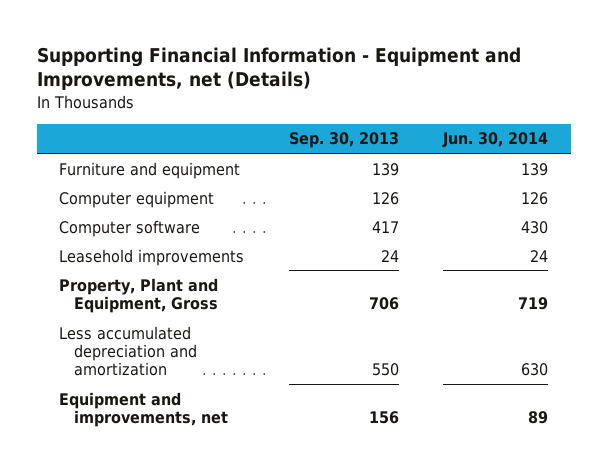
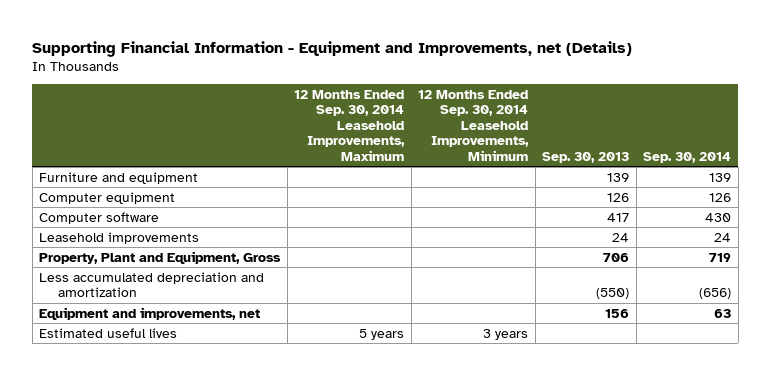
- | Sep. 30, 2013 | Jun. 30, 2014
+ | 12 Months Ended Sep. 30, 2014 Leasehold Improvements, Maximum | 12 Months Ended Sep. 30, 2014 Leasehold Improvements, Minimum | Sep. 30, 2013 | Sep. 30, 2014
- Less accumulated depreciation and amortization | 550 | 630
+ Less accumulated depreciation and amortization | | | (550) | (656)
+ Estimated useful lives | 5 years | 3 years | |

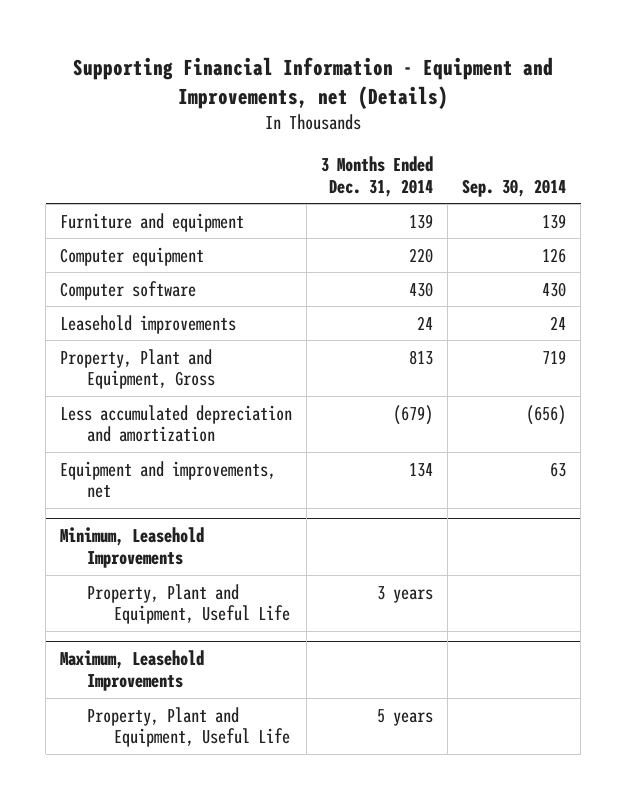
- | 12 Months Ended Sep. 30, 2014 Leasehold Improvements, Maximum | 12 Months Ended Sep. 30, 2014 Leasehold Improvements, Minimum | Sep. 30, 2013 | Sep. 30, 2014
+ | 3 Months Ended Dec. 31, 2014 | Sep. 30, 2014
- Estimated useful lives | 5 years | 3 years | |
+ Minimum, Leasehold Improvements
+ Property, Plant and Equipment, Useful Life | 3 years |
+ Maximum, Leasehold Improvements
+ Property, Plant and Equipment, Useful Life | 5 years |

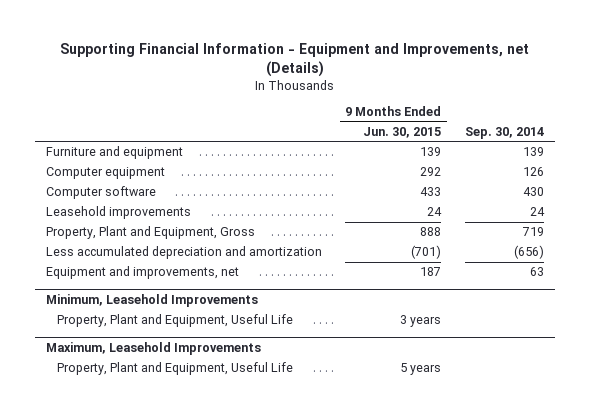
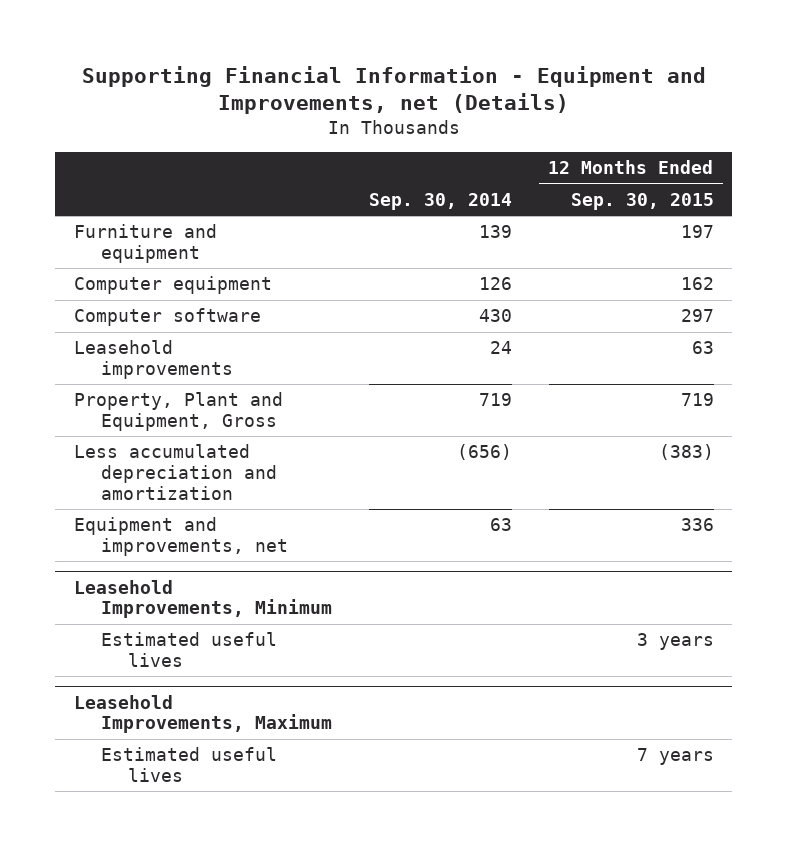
- | 9 Months Ended Jun. 30, 2015 | Sep. 30, 2014
+ | Sep. 30, 2014 | 12 Months Ended Sep. 30, 2015
- Minimum, Leasehold Improvements
- Property, Plant and Equipment, Useful Life | 3 years |
- Maximum, Leasehold Improvements
- Property, Plant and Equipment, Useful Life | 5 years |
+ Leasehold Improvements, Minimum
+ Estimated useful lives | | 3 years
+ Leasehold Improvements, Maximum
+ Estimated useful lives | | 7 years

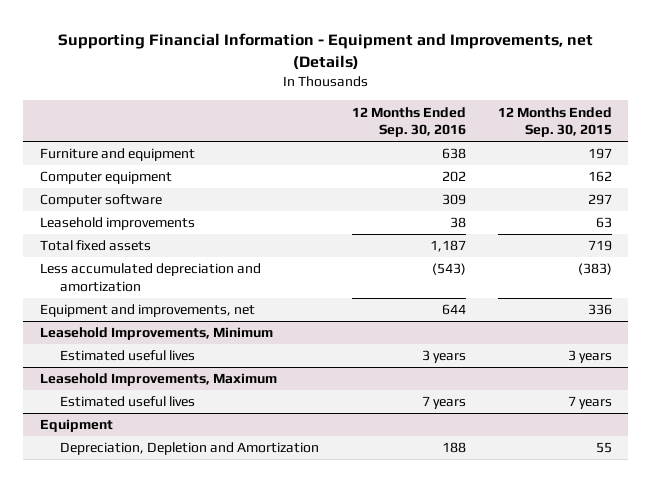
- | Sep. 30, 2014 | 12 Months Ended Sep. 30, 2015
+ | 12 Months Ended Sep. 30, 2016 | 12 Months Ended Sep. 30, 2015
- Property, Plant and Equipment, Gross | 719 | 719
+ Total fixed assets | 1,187 | 719
+ Equipment
+ Depreciation, Depletion and Amortization | 188 | 55

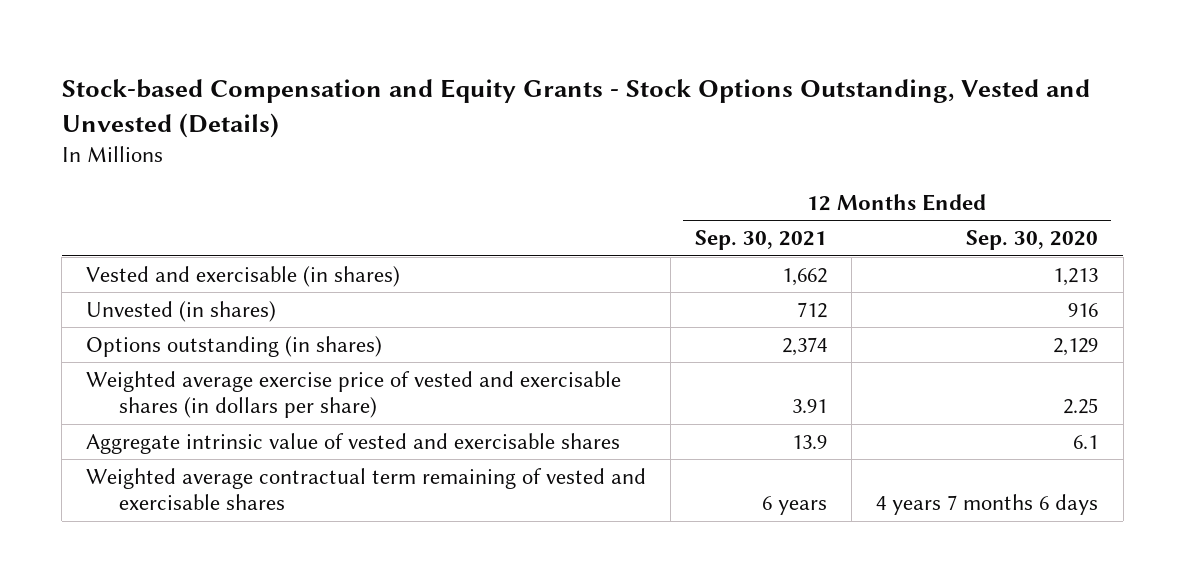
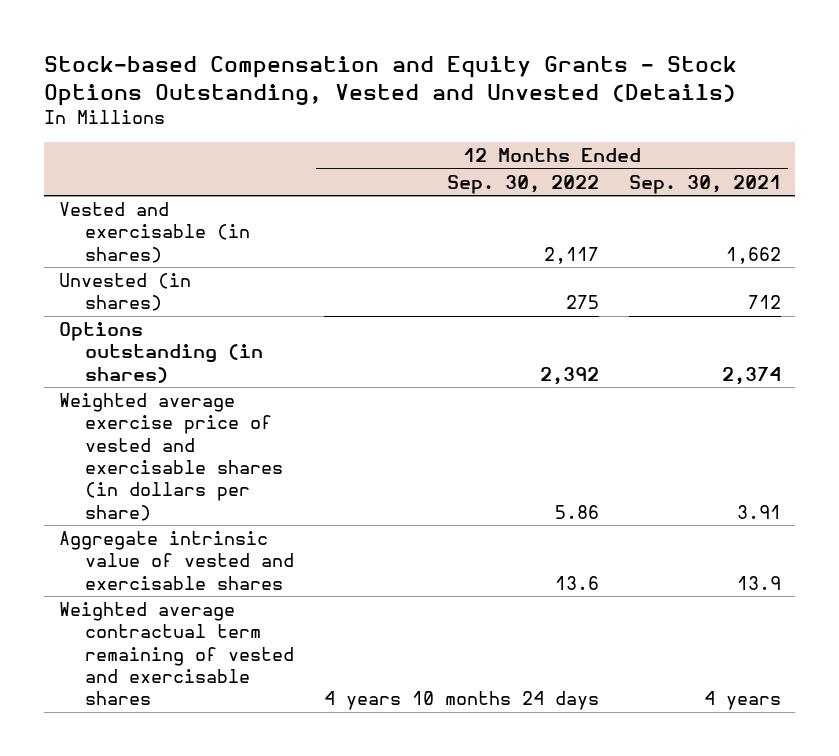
- | 12 Months Ended Sep. 30, 2021 | 12 Months Ended Sep. 30, 2020
+ | 12 Months Ended Sep. 30, 2022 | 12 Months Ended Sep. 30, 2021
- Weighted average contractual term remaining of vested and exercisable shares | 6 years | 4 years 7 months 6 days
+ Weighted average contractual term remaining of vested and exercisable shares | 4 years 10 months 24 days | 4 years

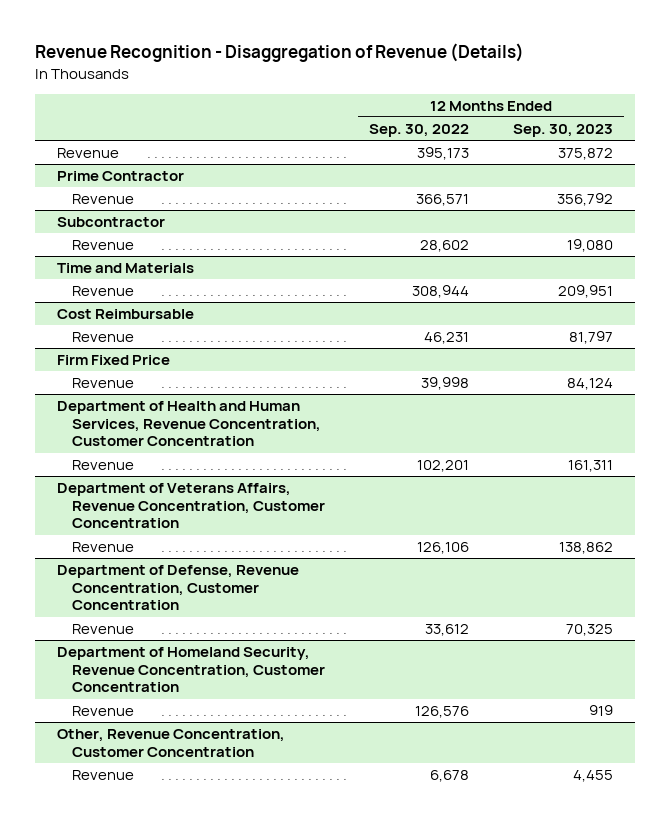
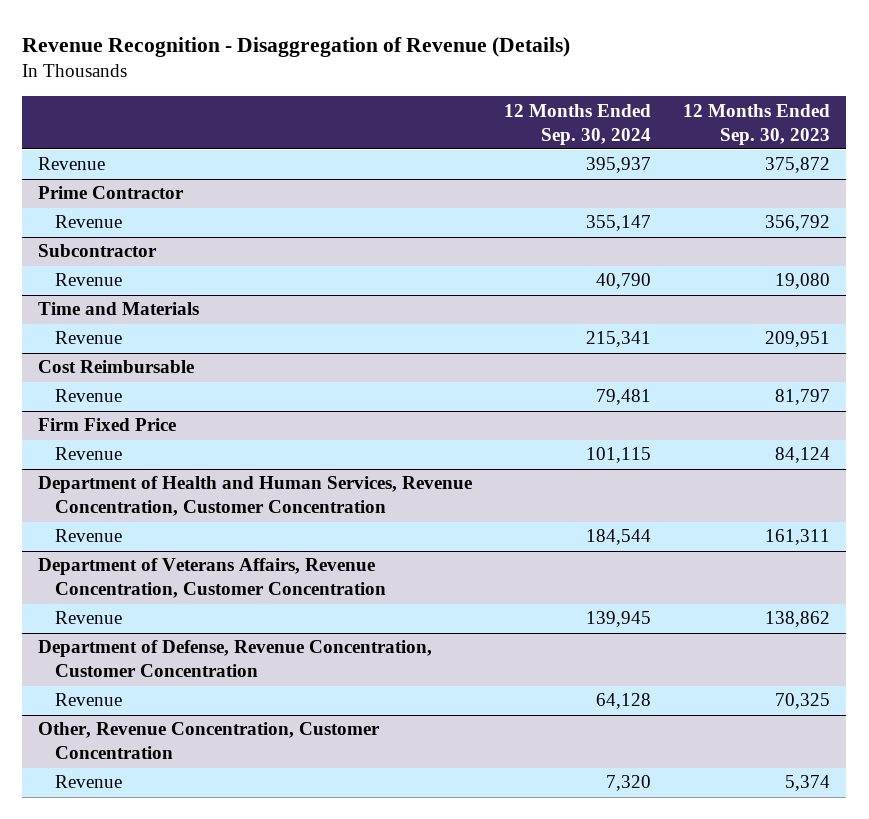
- | 12 Months Ended Sep. 30, 2022 | 12 Months Ended Sep. 30, 2023
+ | 12 Months Ended Sep. 30, 2024 | 12 Months Ended Sep. 30, 2023
- Department of Homeland Security, Revenue Concentration, Customer Concentration
- Revenue | 126,576 | 919
@ Other, Revenue Concentration, Customer Concentration
- Revenue | 6,678 | 4,455
+ Revenue | 7,320 | 5,374

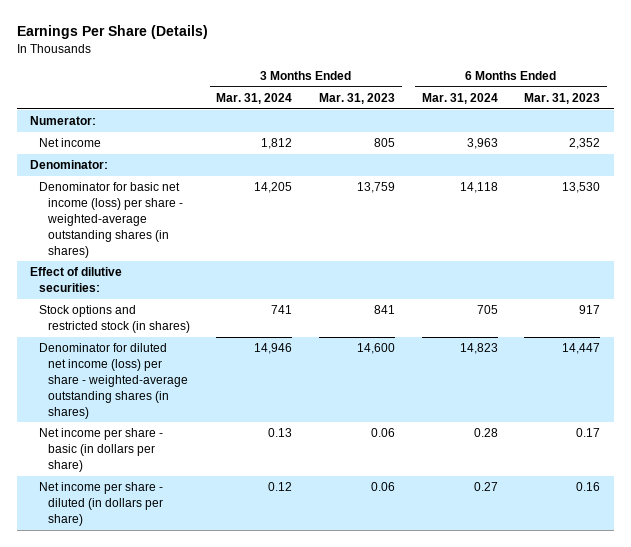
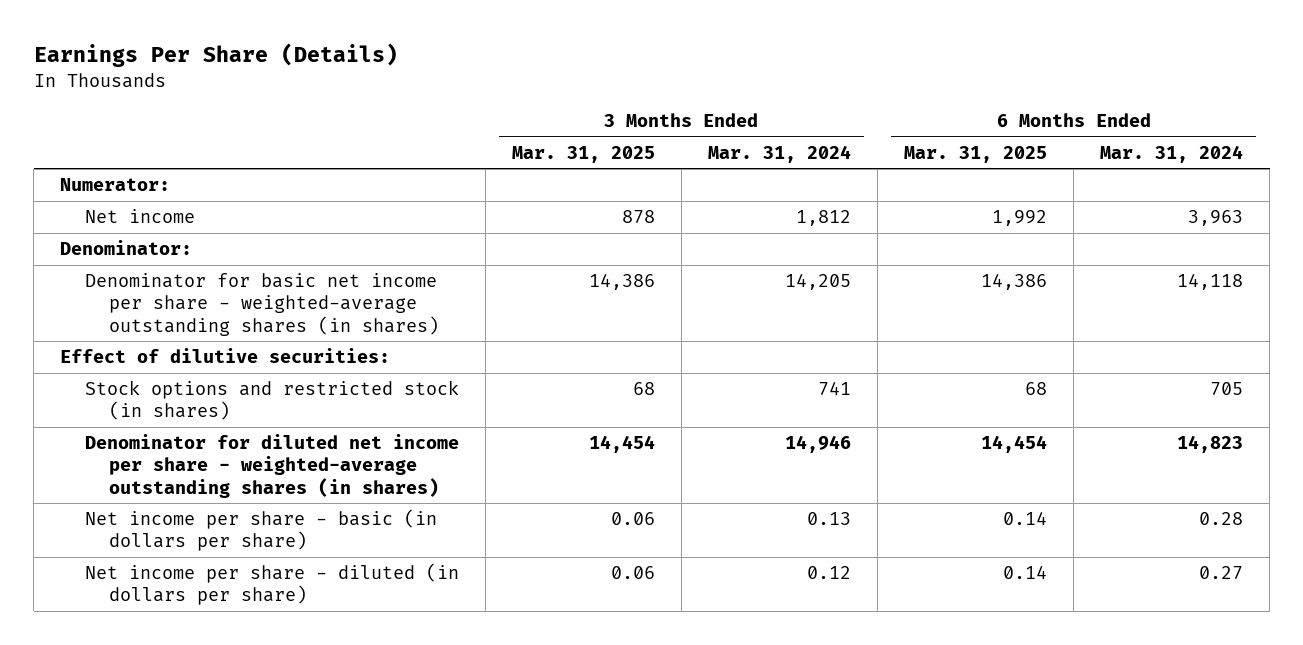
- | 3 Months Ended Mar. 31, 2024 | 3 Months Ended Mar. 31, 2023 | 6 Months Ended Mar. 31, 2024 | 6 Months Ended Mar. 31, 2023
+ | 3 Months Ended Mar. 31, 2025 | 3 Months Ended Mar. 31, 2024 | 6 Months Ended Mar. 31, 2025 | 6 Months Ended Mar. 31, 2024
- Denominator for basic net income (loss) per share - weighted-average outstanding shares (in shares) | 14,205 | 13,759 | 14,118 | 13,530
+ Denominator for basic net income per share - weighted-average outstanding shares (in shares) | 14,386 | 14,205 | 14,386 | 14,118
- Denominator for diluted net income (loss) per share - weighted-average outstanding shares (in shares) | 14,946 | 14,600 | 14,823 | 14,447
+ Denominator for diluted net income per share - weighted-average outstanding shares (in shares) | 14,454 | 14,946 | 14,454 | 14,823

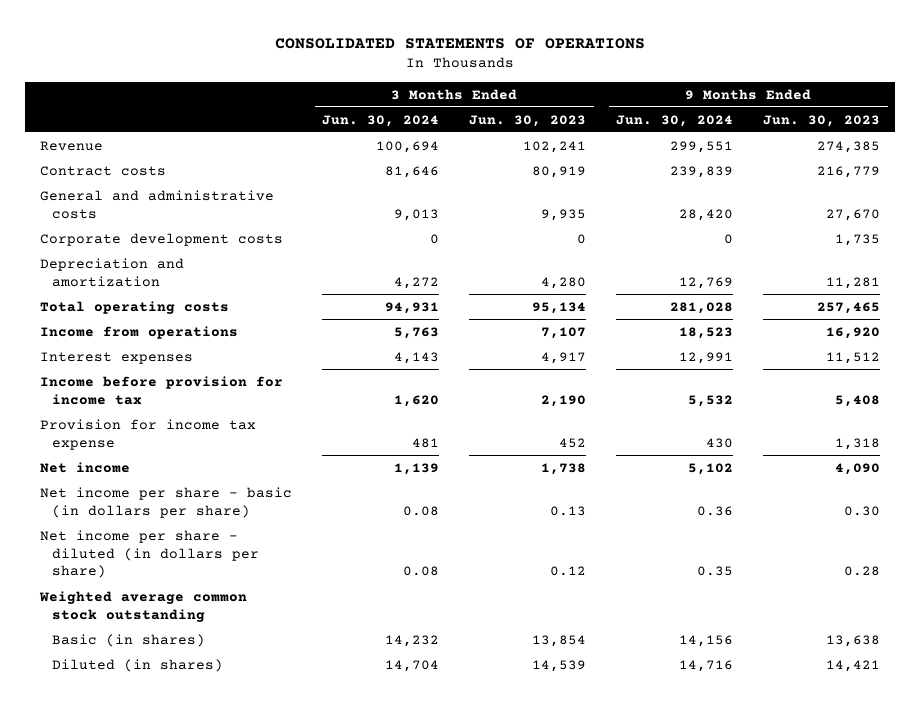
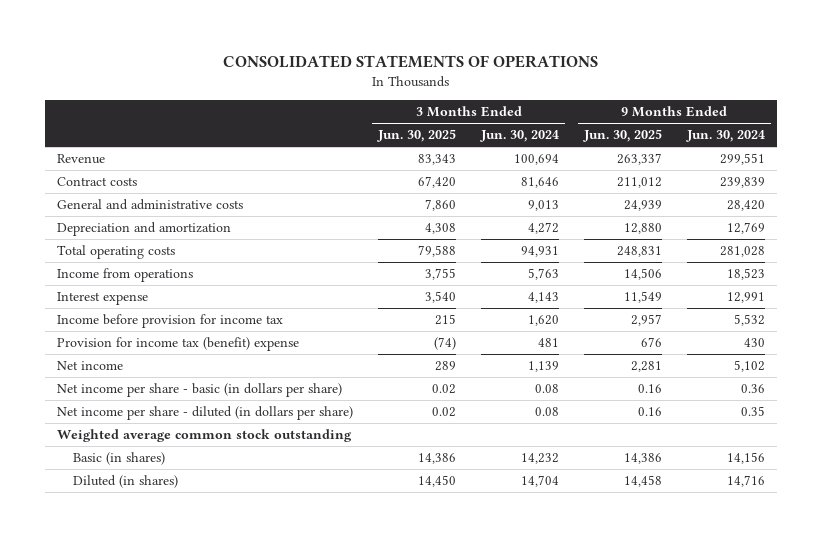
- | 3 Months Ended Jun. 30, 2024 | 3 Months Ended Jun. 30, 2023 | 9 Months Ended Jun. 30, 2024 | 9 Months Ended Jun. 30, 2023
+ | 3 Months Ended Jun. 30, 2025 | 3 Months Ended Jun. 30, 2024 | 9 Months Ended Jun. 30, 2025 | 9 Months Ended Jun. 30, 2024
- Corporate development costs | 0 | 0 | 0 | 1,735
- Interest expenses | 4,143 | 4,917 | 12,991 | 11,512
+ Interest expense | 3,540 | 4,143 | 11,549 | 12,991
- Provision for income tax expense | 481 | 452 | 430 | 1,318
+ Provision for income tax (benefit) expense | (74) | 481 | 676 | 430

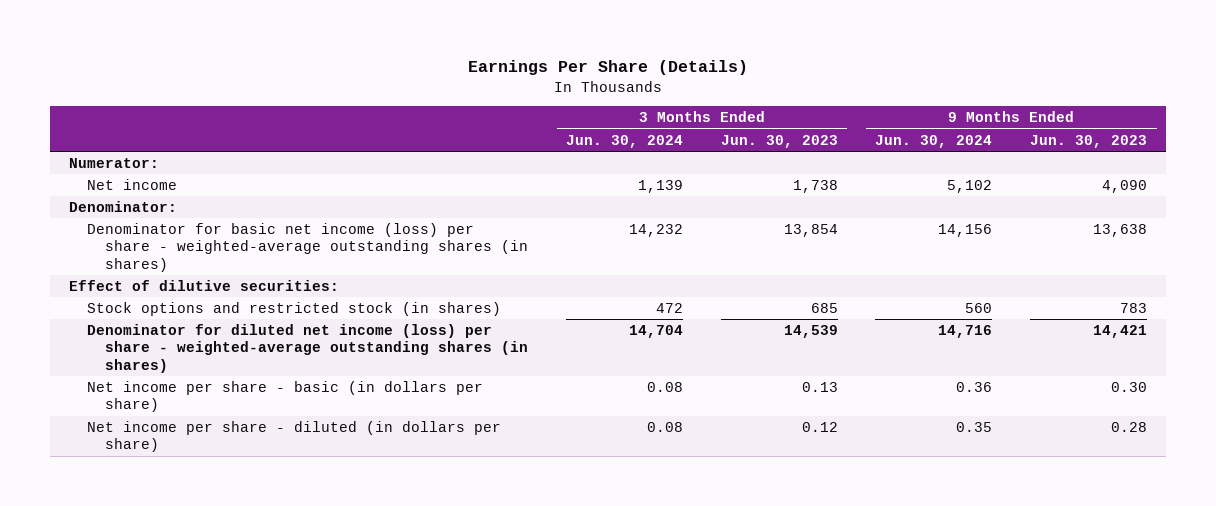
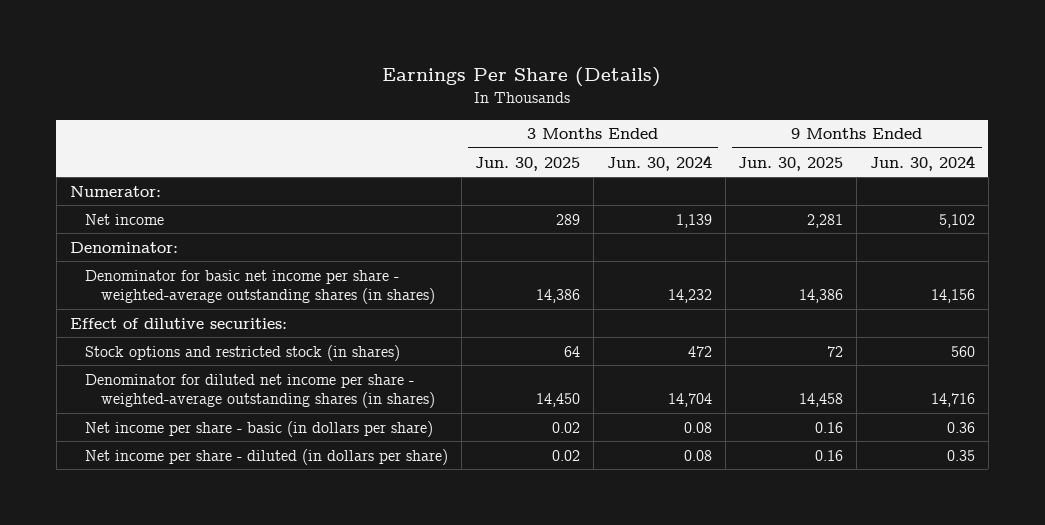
- | 3 Months Ended Jun. 30, 2024 | 3 Months Ended Jun. 30, 2023 | 9 Months Ended Jun. 30, 2024 | 9 Months Ended Jun. 30, 2023
+ | 3 Months Ended Jun. 30, 2025 | 3 Months Ended Jun. 30, 2024 | 9 Months Ended Jun. 30, 2025 | 9 Months Ended Jun. 30, 2024
- Denominator for basic net income (loss) per share - weighted-average outstanding shares (in shares) | 14,232 | 13,854 | 14,156 | 13,638
+ Denominator for basic net income per share - weighted-average outstanding shares (in shares) | 14,386 | 14,232 | 14,386 | 14,156
- Denominator for diluted net income (loss) per share - weighted-average outstanding shares (in shares) | 14,704 | 14,539 | 14,716 | 14,421
+ Denominator for diluted net income per share - weighted-average outstanding shares (in shares) | 14,450 | 14,704 | 14,458 | 14,716

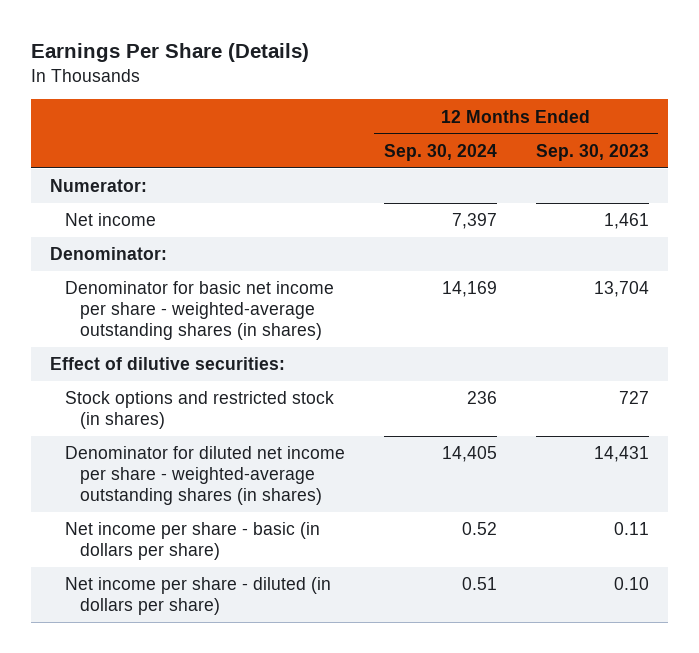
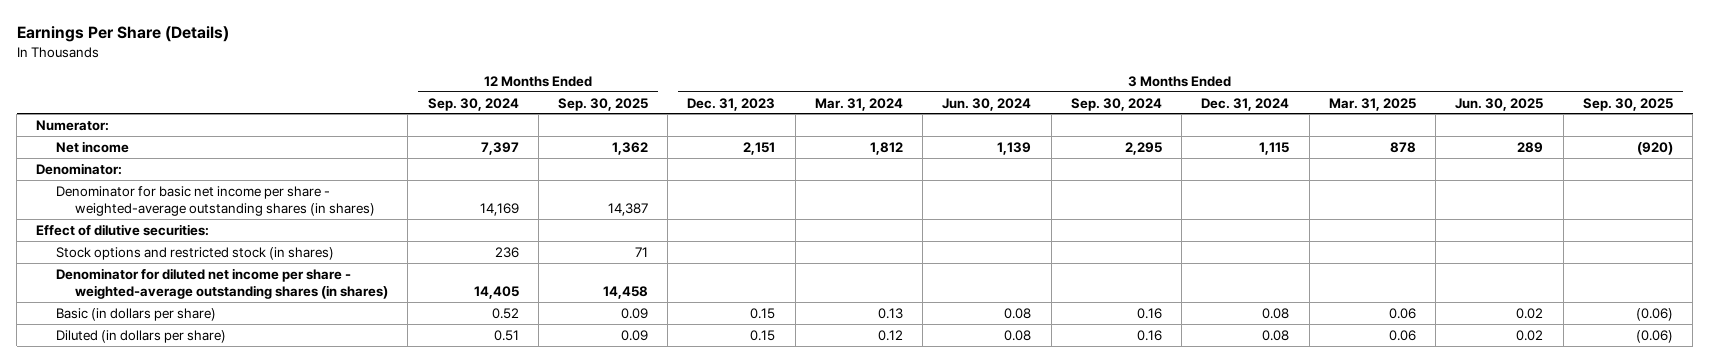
- | 12 Months Ended Sep. 30, 2024 | 12 Months Ended Sep. 30, 2023
+ | 12 Months Ended Sep. 30, 2024 | 12 Months Ended Sep. 30, 2025 | 3 Months Ended Dec. 31, 2023 | 3 Months Ended Mar. 31, 2024 | 3 Months Ended Jun. 30, 2024 | 3 Months Ended Sep. 30, 2024 | 3 Months Ended Dec. 31, 2024 | 3 Months Ended Mar. 31, 2025 | 3 Months Ended Jun. 30, 2025 | 3 Months Ended Sep. 30, 2025
- Net income per share - basic (in dollars per share) | 0.52 | 0.11
- Net income per share - diluted (in dollars per share) | 0.51 | 0.10
+ Basic (in dollars per share) | 0.52 | 0.09 | 0.15 | 0.13 | 0.08 | 0.16 | 0.08 | 0.06 | 0.02 | (0.06)
+ Diluted (in dollars per share) | 0.51 | 0.09 | 0.15 | 0.12 | 0.08 | 0.16 | 0.08 | 0.06 | 0.02 | (0.06)

